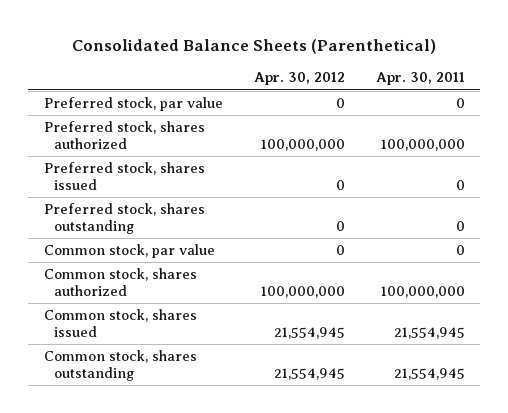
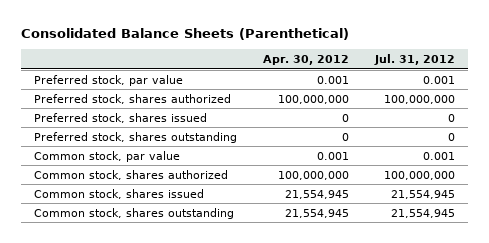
- | Apr. 30, 2012 | Apr. 30, 2011
+ | Apr. 30, 2012 | Jul. 31, 2012
- Preferred stock, par value | 0 | 0
+ Preferred stock, par value | 0.001 | 0.001
- Common stock, par value | 0 | 0
+ Common stock, par value | 0.001 | 0.001

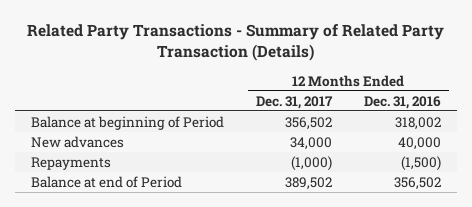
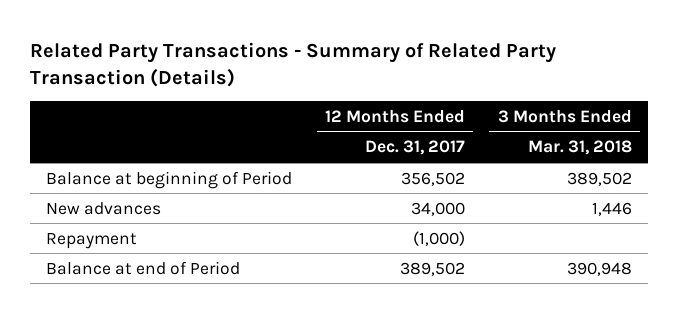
- | 12 Months Ended Dec. 31, 2017 | 12 Months Ended Dec. 31, 2016
+ | 12 Months Ended Dec. 31, 2017 | 3 Months Ended Mar. 31, 2018
- Repayments | (1,000) | (1,500)
+ Repayment | (1,000) |

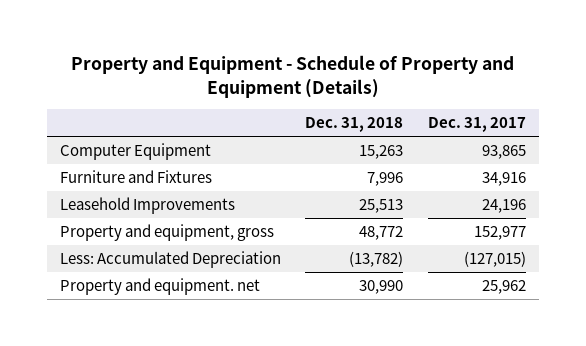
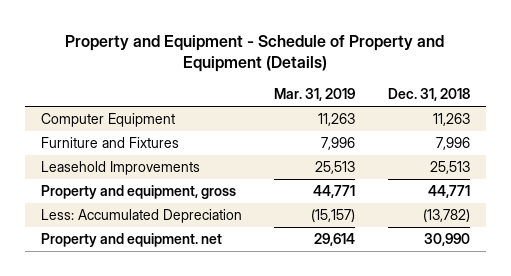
- | Dec. 31, 2018 | Dec. 31, 2017
+ | Mar. 31, 2019 | Dec. 31, 2018
- Computer Equipment | 15,263 | 93,865
+ Computer Equipment | 11,263 | 11,263
- Property and equipment, gross | 48,772 | 152,977
+ Property and equipment, gross | 44,771 | 44,771

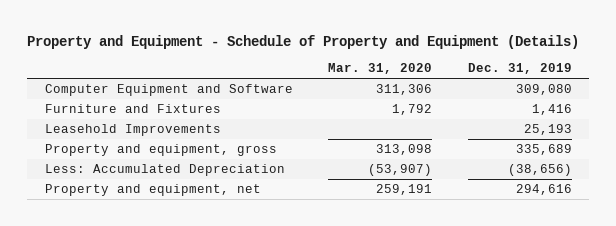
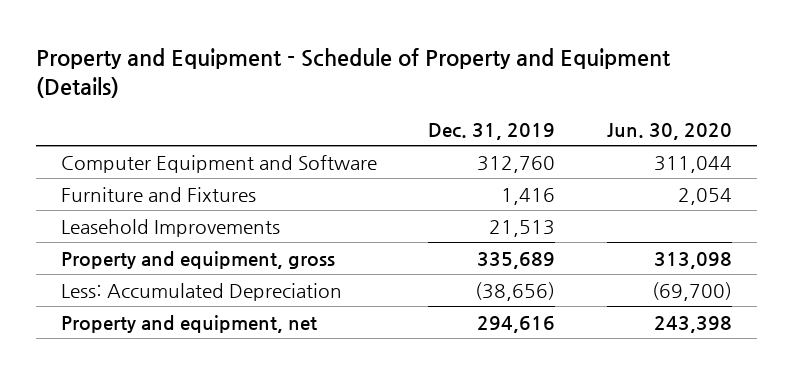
- | Mar. 31, 2020 | Dec. 31, 2019
+ | Dec. 31, 2019 | Jun. 30, 2020
- Computer Equipment and Software | 311,306 | 309,080
+ Computer Equipment and Software | 312,760 | 311,044
- Leasehold Improvements | | 25,193
+ Leasehold Improvements | 21,513 |

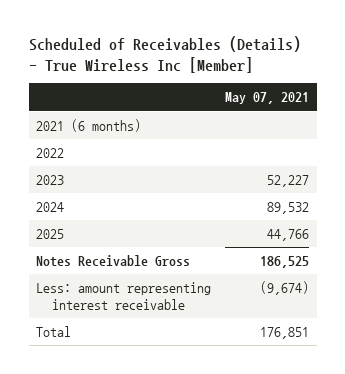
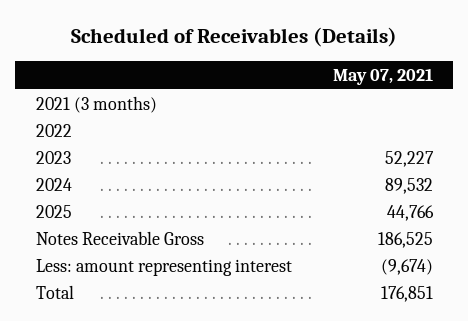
- Scheduled of Receivables (Details) - True Wireless Inc [Member]
+ Scheduled of Receivables (Details)
- 2021 (6 months)
+ 2021 (3 months)
- Less: amount representing interest receivable | (9,674)
+ Less: amount representing interest | (9,674)

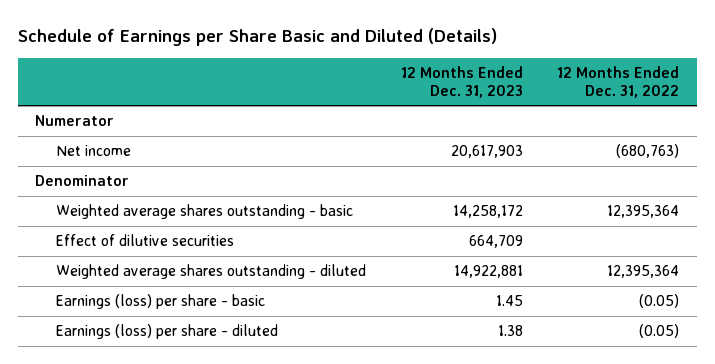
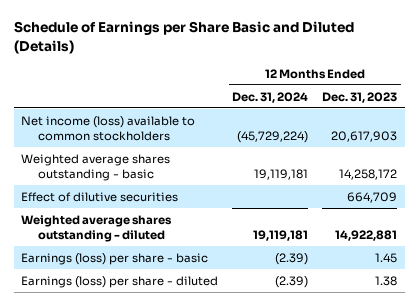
- | 12 Months Ended Dec. 31, 2023 | 12 Months Ended Dec. 31, 2022
+ | 12 Months Ended Dec. 31, 2024 | 12 Months Ended Dec. 31, 2023
- Numerator
- Net income | 20,617,903 | (680,763)
- Denominator
+ Net income (loss) available to common stockholders | (45,729,224) | 20,617,903

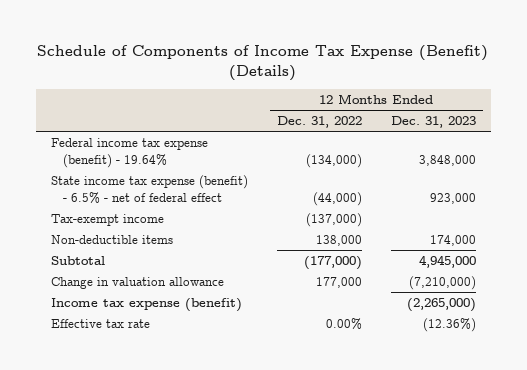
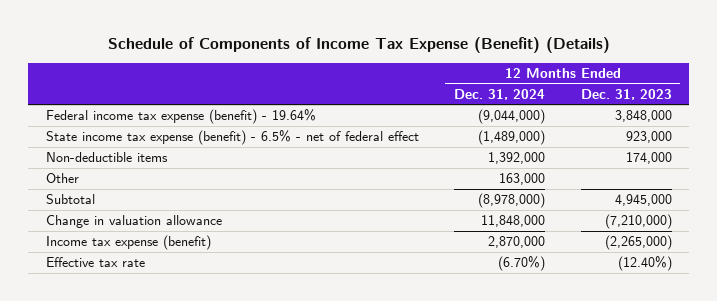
- | 12 Months Ended Dec. 31, 2022 | 12 Months Ended Dec. 31, 2023
+ | 12 Months Ended Dec. 31, 2024 | 12 Months Ended Dec. 31, 2023
- Tax-exempt income | (137,000) |
+ Other | 163,000 |
- Effective tax rate | 0.00% | (12.36%)
+ Effective tax rate | (6.70%) | (12.40%)

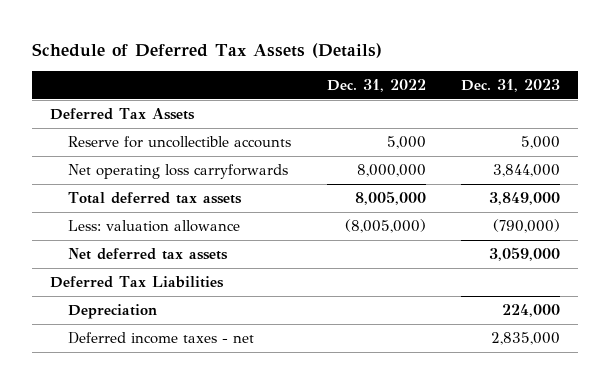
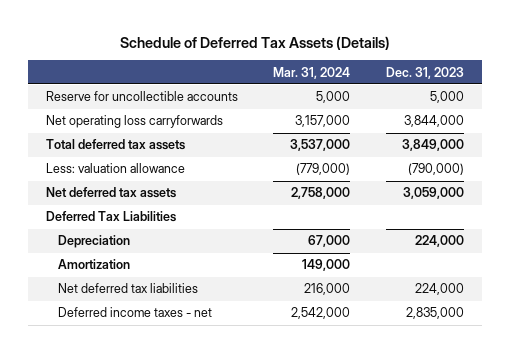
- | Dec. 31, 2022 | Dec. 31, 2023
+ | Mar. 31, 2024 | Dec. 31, 2023
- Deferred Tax Assets
+ Amortization | 149,000 |
+ Net deferred tax liabilities | 216,000 | 224,000

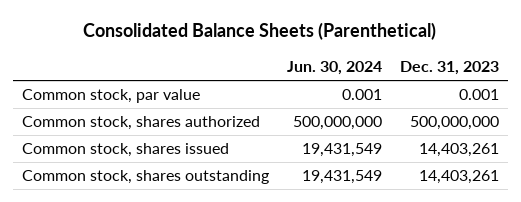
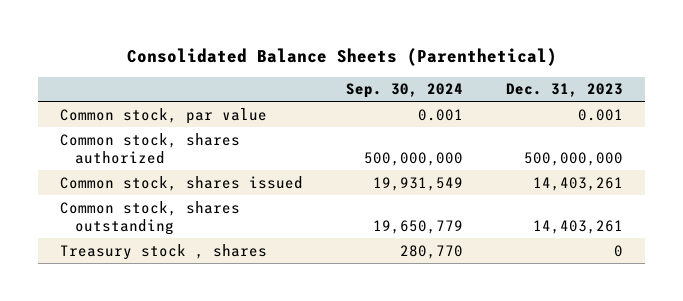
- | Jun. 30, 2024 | Dec. 31, 2023
+ | Sep. 30, 2024 | Dec. 31, 2023
+ Treasury stock , shares | 280,770 | 0

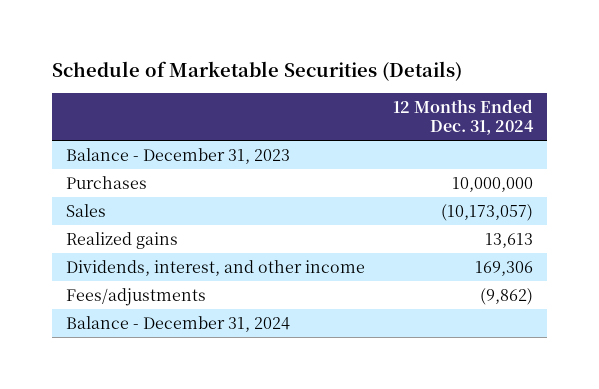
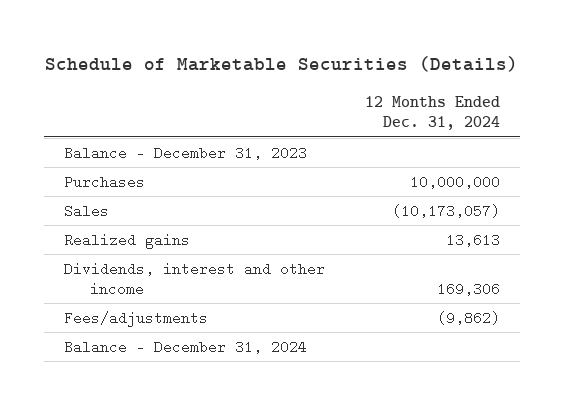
- Dividends, interest, and other income | 169,306
+ Dividends, interest and other income | 169,306

